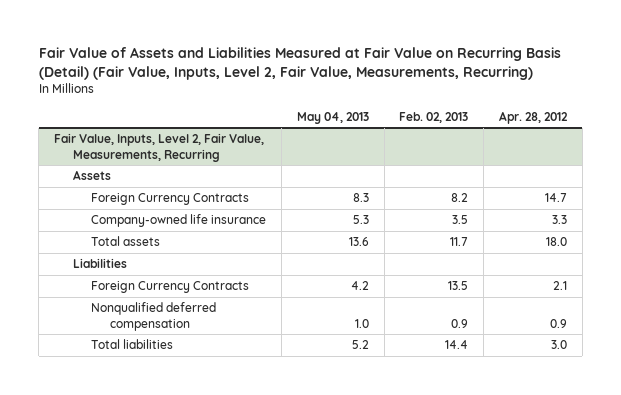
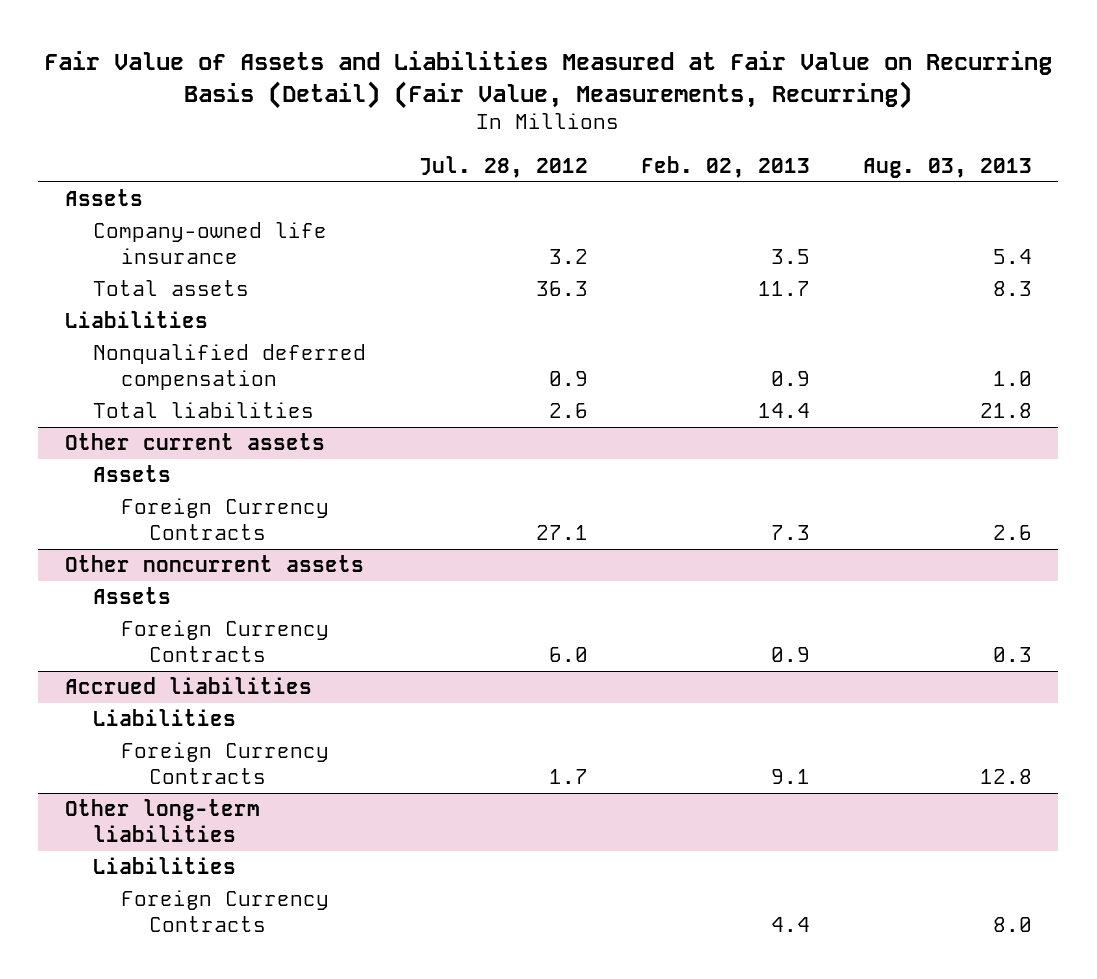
- Fair Value of Assets and Liabilities Measured at Fair Value on Recurring Basis (Detail) (Fair Value, Inputs, Level 2, Fair Value, Measurements, Recurring)
+ Fair Value of Assets and Liabilities Measured at Fair Value on Recurring Basis (Detail) (Fair Value, Measurements, Recurring)
- | May 04, 2013 | Feb. 02, 2013 | Apr. 28, 2012
+ | Jul. 28, 2012 | Feb. 02, 2013 | Aug. 03, 2013
- Fair Value, Inputs, Level 2, Fair Value, Measurements, Recurring
- Foreign Currency Contracts | 8.3 | 8.2 | 14.7
- Foreign Currency Contracts | 4.2 | 13.5 | 2.1
+ Other current assets
+ Assets
+ Foreign Currency Contracts | 27.1 | 7.3 | 2.6
+ Other noncurrent assets
+ Assets
+ Foreign Currency Contracts | 6.0 | 0.9 | 0.3
+ Accrued liabilities
+ Liabilities
+ Foreign Currency Contracts | 1.7 | 9.1 | 12.8
+ Other long-term liabilities
+ Liabilities
+ Foreign Currency Contracts | | 4.4 | 8.0

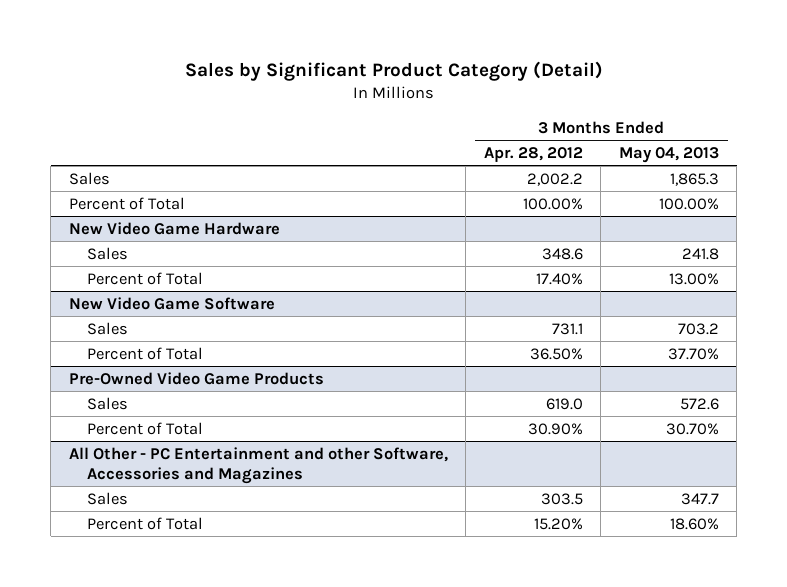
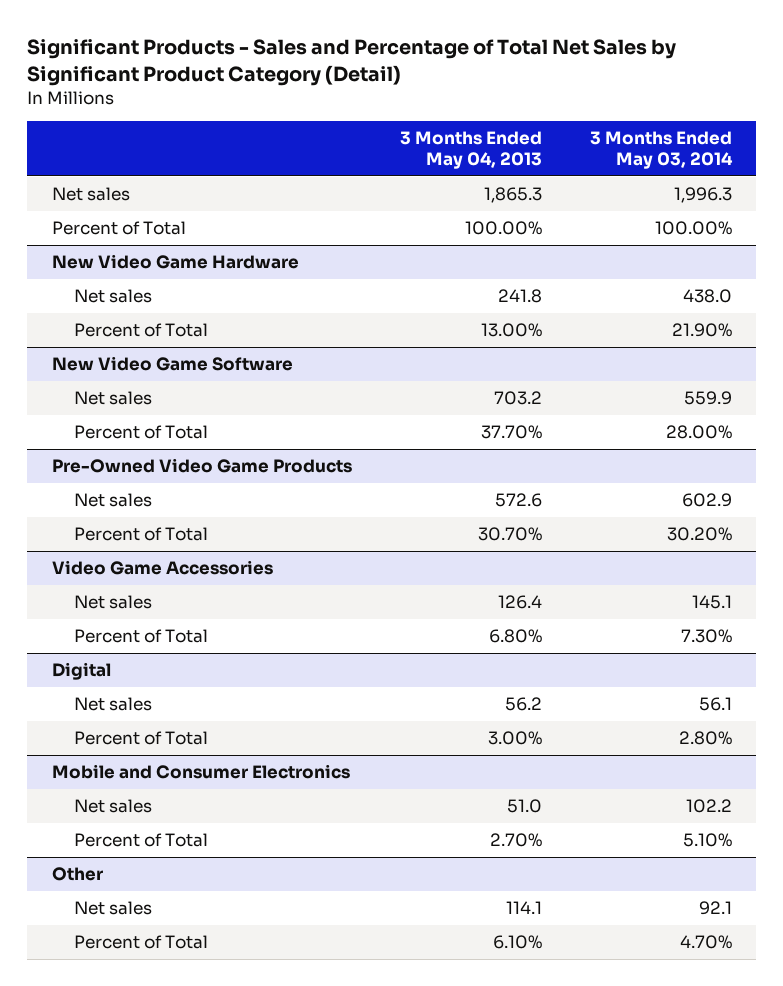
- Sales by Significant Product Category (Detail)
+ Significant Products - Sales and Percentage of Total Net Sales by Significant Product Category (Detail)
- | 3 Months Ended Apr. 28, 2012 | 3 Months Ended May 04, 2013
+ | 3 Months Ended May 04, 2013 | 3 Months Ended May 03, 2014
- Sales | 2,002.2 | 1,865.3
+ Net sales | 1,865.3 | 1,996.3
@ New Video Game Hardware
- Sales | 348.6 | 241.8
+ Net sales | 241.8 | 438.0
@ New Video Game Software
- Sales | 731.1 | 703.2
+ Net sales | 703.2 | 559.9
@ Pre-Owned Video Game Products
- Sales | 619.0 | 572.6
+ Net sales | 572.6 | 602.9
- All Other - PC Entertainment and other Software, Accessories and Magazines
- Sales | 303.5 | 347.7
- Percent of Total | 15.20% | 18.60%
+ Video Game Accessories
+ Net sales | 126.4 | 145.1
+ Percent of Total | 6.80% | 7.30%
+ Digital
+ Net sales | 56.2 | 56.1
+ Percent of Total | 3.00% | 2.80%
+ Mobile and Consumer Electronics
+ Net sales | 51.0 | 102.2
+ Percent of Total | 2.70% | 5.10%
+ Other
+ Net sales | 114.1 | 92.1
+ Percent of Total | 6.10% | 4.70%

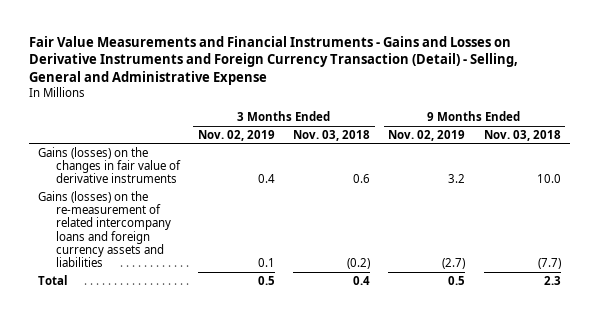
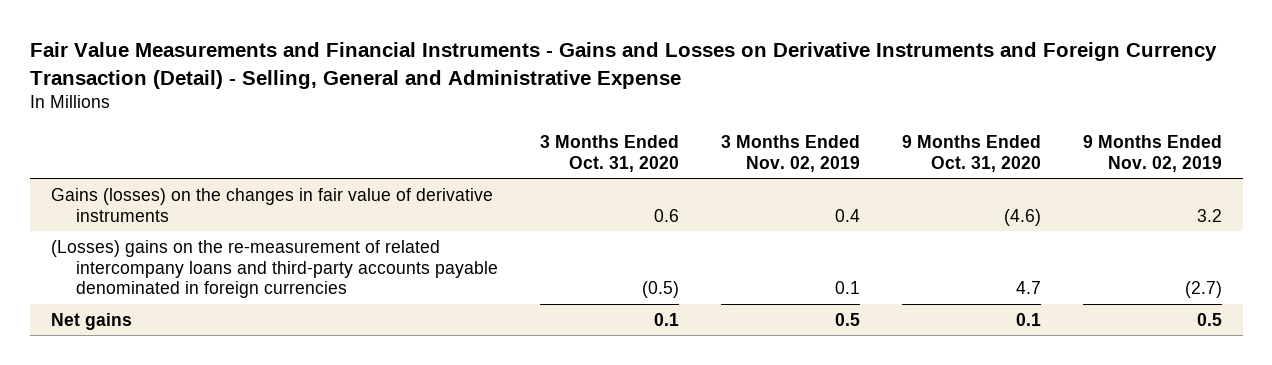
- | 3 Months Ended Nov. 02, 2019 | 3 Months Ended Nov. 03, 2018 | 9 Months Ended Nov. 02, 2019 | 9 Months Ended Nov. 03, 2018
+ | 3 Months Ended Oct. 31, 2020 | 3 Months Ended Nov. 02, 2019 | 9 Months Ended Oct. 31, 2020 | 9 Months Ended Nov. 02, 2019
- Gains (losses) on the re-measurement of related intercompany loans and foreign currency assets and liabilities | 0.1 | (0.2) | (2.7) | (7.7)
- Total | 0.5 | 0.4 | 0.5 | 2.3
+ (Losses) gains on the re-measurement of related intercompany loans and third-party accounts payable denominated in foreign currencies | (0.5) | 0.1 | 4.7 | (2.7)
+ Net gains | 0.1 | 0.5 | 0.1 | 0.5

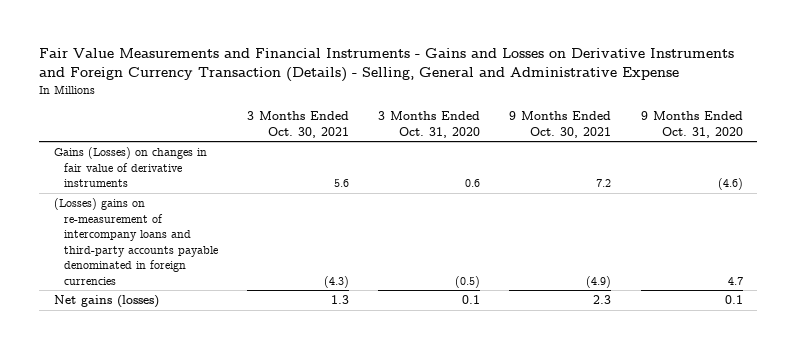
- Fair Value Measurements and Financial Instruments - Gains and Losses on Derivative Instruments and Foreign Currency Transaction (Detail) - Selling, General and Administrative Expense
+ Fair Value Measurements and Financial Instruments - Gains and Losses on Derivative Instruments and Foreign Currency Transaction (Details) - Selling, General and Administrative Expense
- | 3 Months Ended Oct. 31, 2020 | 3 Months Ended Nov. 02, 2019 | 9 Months Ended Oct. 31, 2020 | 9 Months Ended Nov. 02, 2019
+ | 3 Months Ended Oct. 30, 2021 | 3 Months Ended Oct. 31, 2020 | 9 Months Ended Oct. 30, 2021 | 9 Months Ended Oct. 31, 2020
- Gains (losses) on the changes in fair value of derivative instruments | 0.6 | 0.4 | (4.6) | 3.2
- (Losses) gains on the re-measurement of related intercompany loans and third-party accounts payable denominated in foreign currencies | (0.5) | 0.1 | 4.7 | (2.7)
- Net gains | 0.1 | 0.5 | 0.1 | 0.5
+ Gains (Losses) on changes in fair value of derivative instruments | 5.6 | 0.6 | 7.2 | (4.6)
+ (Losses) gains on re-measurement of intercompany loans and third-party accounts payable denominated in foreign currencies | (4.3) | (0.5) | (4.9) | 4.7
+ Net gains (losses) | 1.3 | 0.1 | 2.3 | 0.1

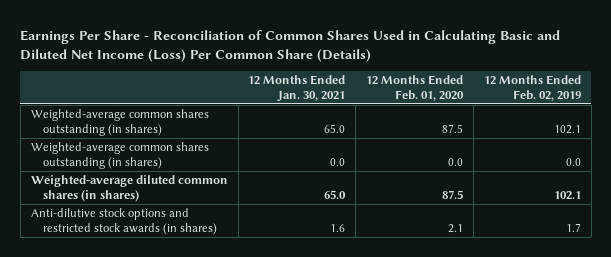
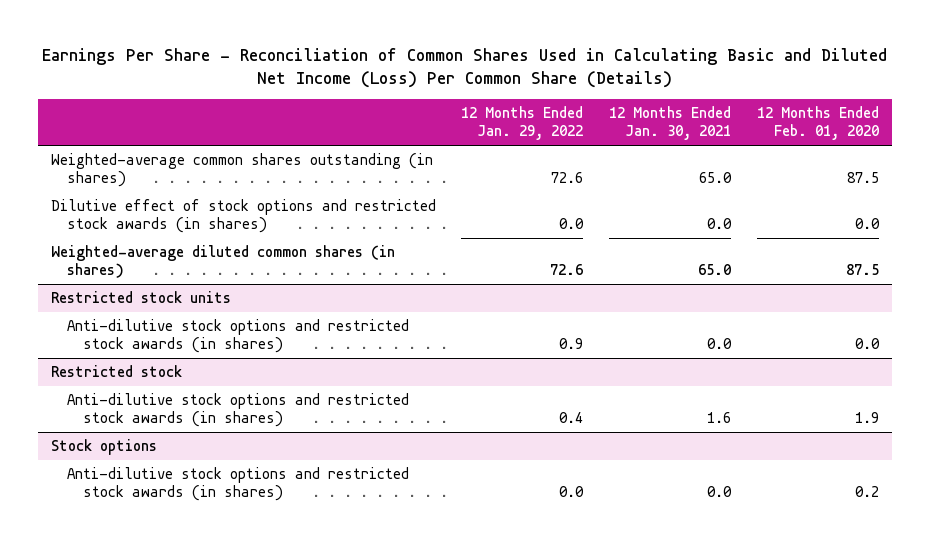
- | 12 Months Ended Jan. 30, 2021 | 12 Months Ended Feb. 01, 2020 | 12 Months Ended Feb. 02, 2019
+ | 12 Months Ended Jan. 29, 2022 | 12 Months Ended Jan. 30, 2021 | 12 Months Ended Feb. 01, 2020
- Weighted-average common shares outstanding (in shares) | 0.0 | 0.0 | 0.0
+ Dilutive effect of stock options and restricted stock awards (in shares) | 0.0 | 0.0 | 0.0
- Anti-dilutive stock options and restricted stock awards (in shares) | 1.6 | 2.1 | 1.7
+ Restricted stock units
+ Anti-dilutive stock options and restricted stock awards (in shares) | 0.9 | 0.0 | 0.0
+ Restricted stock
+ Anti-dilutive stock options and restricted stock awards (in shares) | 0.4 | 1.6 | 1.9
+ Stock options
+ Anti-dilutive stock options and restricted stock awards (in shares) | 0.0 | 0.0 | 0.2

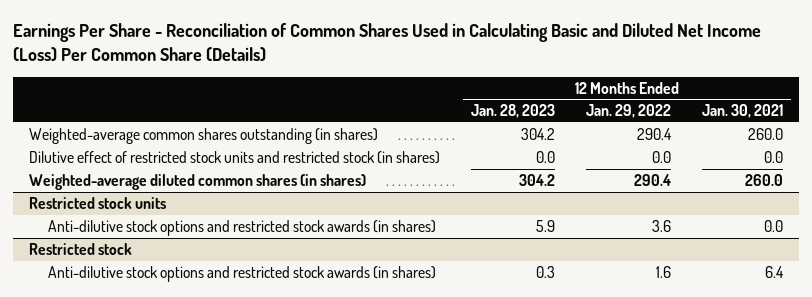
- | 12 Months Ended Jan. 29, 2022 | 12 Months Ended Jan. 30, 2021 | 12 Months Ended Feb. 01, 2020
+ | 12 Months Ended Jan. 28, 2023 | 12 Months Ended Jan. 29, 2022 | 12 Months Ended Jan. 30, 2021
- Weighted-average common shares outstanding (in shares) | 72.6 | 65.0 | 87.5
- Dilutive effect of stock options and restricted stock awards (in shares) | 0.0 | 0.0 | 0.0
- Weighted-average diluted common shares (in shares) | 72.6 | 65.0 | 87.5
+ Weighted-average common shares outstanding (in shares) | 304.2 | 290.4 | 260.0
+ Dilutive effect of restricted stock units and restricted stock (in shares) | 0.0 | 0.0 | 0.0
+ Weighted-average diluted common shares (in shares) | 304.2 | 290.4 | 260.0
@ Restricted stock units
- Anti-dilutive stock options and restricted stock awards (in shares) | 0.9 | 0.0 | 0.0
+ Anti-dilutive stock options and restricted stock awards (in shares) | 5.9 | 3.6 | 0.0
@ Restricted stock
- Anti-dilutive stock options and restricted stock awards (in shares) | 0.4 | 1.6 | 1.9
- Stock options
- Anti-dilutive stock options and restricted stock awards (in shares) | 0.0 | 0.0 | 0.2
@ Restricted stock
+ Anti-dilutive stock options and restricted stock awards (in shares) | 0.3 | 1.6 | 6.4

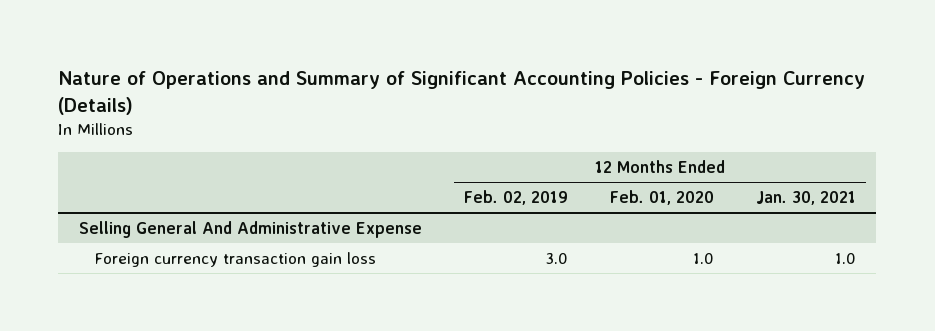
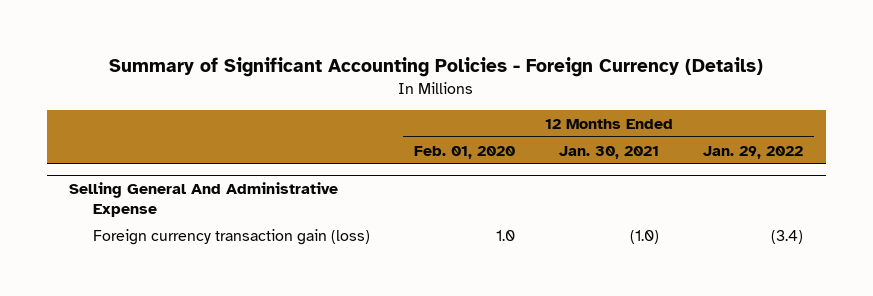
- Nature of Operations and Summary of Significant Accounting Policies - Foreign Currency (Details)
+ Summary of Significant Accounting Policies - Foreign Currency (Details)
- | 12 Months Ended Feb. 02, 2019 | 12 Months Ended Feb. 01, 2020 | 12 Months Ended Jan. 30, 2021
+ | 12 Months Ended Feb. 01, 2020 | 12 Months Ended Jan. 30, 2021 | 12 Months Ended Jan. 29, 2022
@ Selling General And Administrative Expense
- Foreign currency transaction gain loss | 3.0 | 1.0 | 1.0
+ Foreign currency transaction gain (loss) | 1.0 | (1.0) | (3.4)

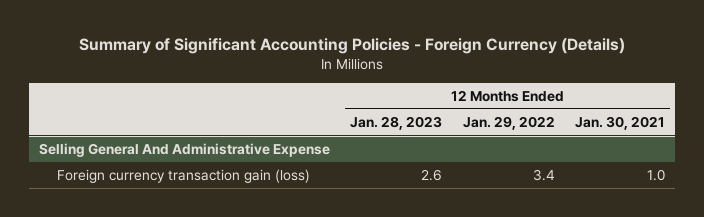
- | 12 Months Ended Feb. 01, 2020 | 12 Months Ended Jan. 30, 2021 | 12 Months Ended Jan. 29, 2022
+ | 12 Months Ended Jan. 28, 2023 | 12 Months Ended Jan. 29, 2022 | 12 Months Ended Jan. 30, 2021
@ Selling General And Administrative Expense
- Foreign currency transaction gain (loss) | 1.0 | (1.0) | (3.4)
+ Foreign currency transaction gain (loss) | 2.6 | 3.4 | 1.0

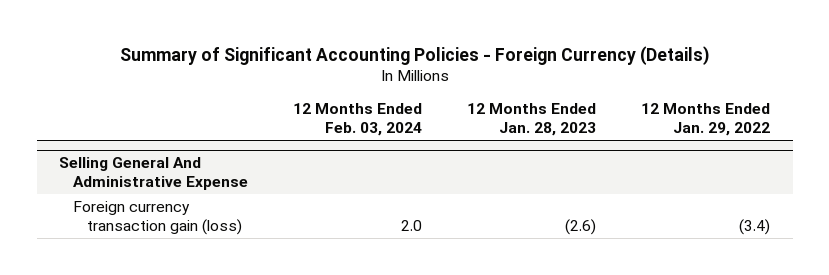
- | 12 Months Ended Jan. 28, 2023 | 12 Months Ended Jan. 29, 2022 | 12 Months Ended Jan. 30, 2021
+ | 12 Months Ended Feb. 03, 2024 | 12 Months Ended Jan. 28, 2023 | 12 Months Ended Jan. 29, 2022
@ Selling General And Administrative Expense
- Foreign currency transaction gain (loss) | 2.6 | 3.4 | 1.0
+ Foreign currency transaction gain (loss) | 2.0 | (2.6) | (3.4)

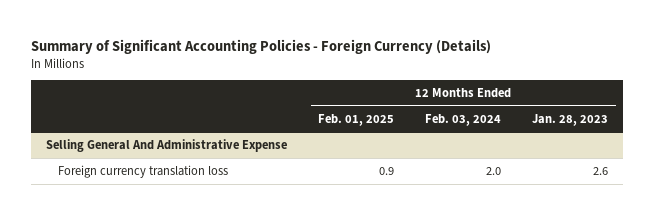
- | 12 Months Ended Feb. 03, 2024 | 12 Months Ended Jan. 28, 2023 | 12 Months Ended Jan. 29, 2022
+ | 12 Months Ended Feb. 01, 2025 | 12 Months Ended Feb. 03, 2024 | 12 Months Ended Jan. 28, 2023
@ Selling General And Administrative Expense
- Foreign currency transaction gain (loss) | 2.0 | (2.6) | (3.4)
+ Foreign currency translation loss | 0.9 | 2.0 | 2.6

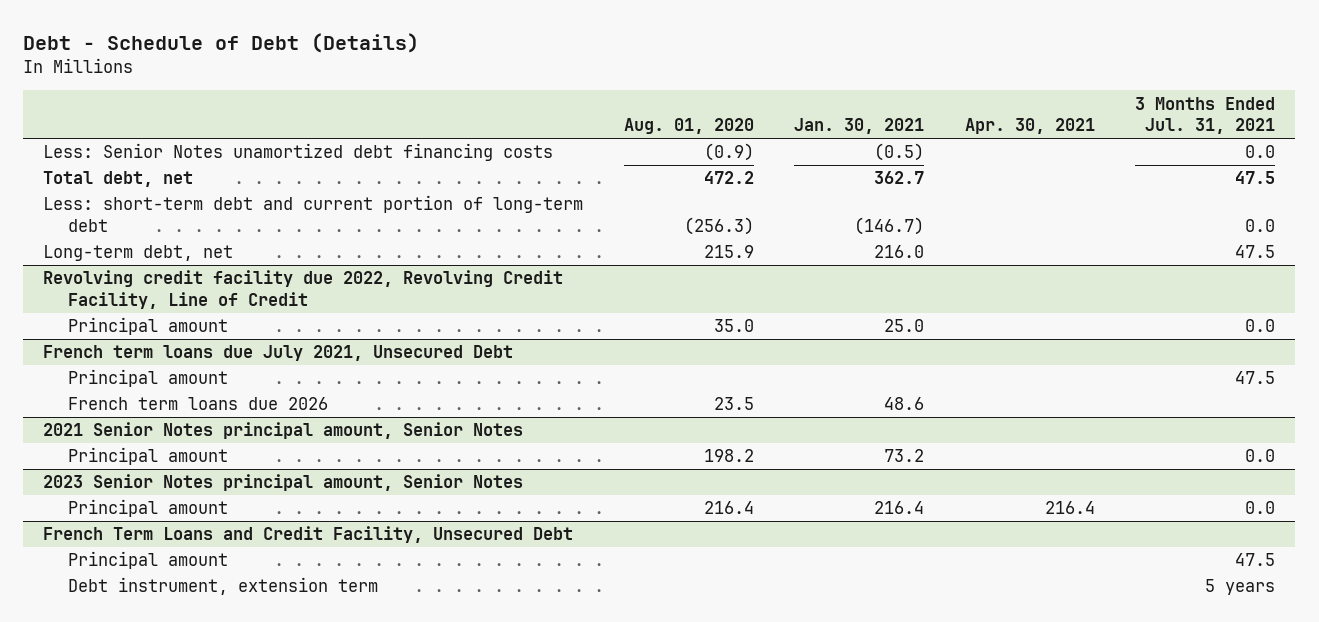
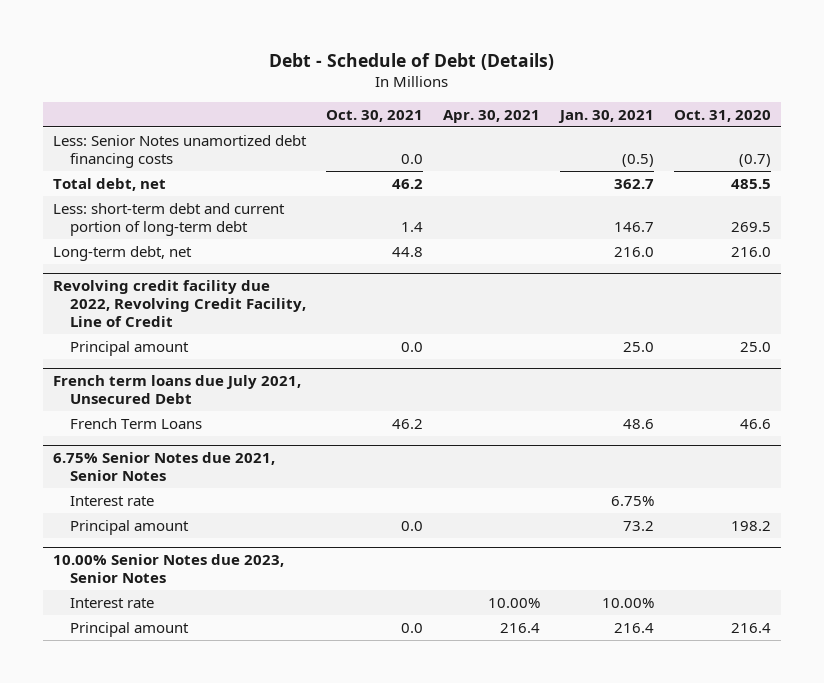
- | Aug. 01, 2020 | Jan. 30, 2021 | Apr. 30, 2021 | 3 Months Ended Jul. 31, 2021
+ | Oct. 30, 2021 | Apr. 30, 2021 | Jan. 30, 2021 | Oct. 31, 2020
- Less: short-term debt and current portion of long-term debt | (256.3) | (146.7) | | 0.0
+ Less: short-term debt and current portion of long-term debt | 1.4 | | 146.7 | 269.5
@ French term loans due July 2021, Unsecured Debt
- Principal amount | | | | 47.5
- French term loans due 2026 | 23.5 | 48.6 | |
- 2021 Senior Notes principal amount, Senior Notes
@ French term loans due July 2021, Unsecured Debt
+ French Term Loans | 46.2 | | 48.6 | 46.6
+ 6.75% Senior Notes due 2021, Senior Notes
+ Interest rate | | | 6.75% |
- 2023 Senior Notes principal amount, Senior Notes
+ 10.00% Senior Notes due 2023, Senior Notes
+ Interest rate | | 10.00% | 10.00% |
- French Term Loans and Credit Facility, Unsecured Debt
- Principal amount | | | | 47.5
- Debt instrument, extension term | | | | 5 years

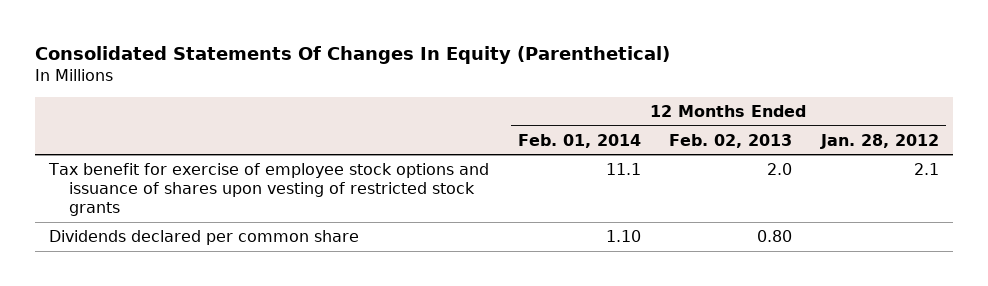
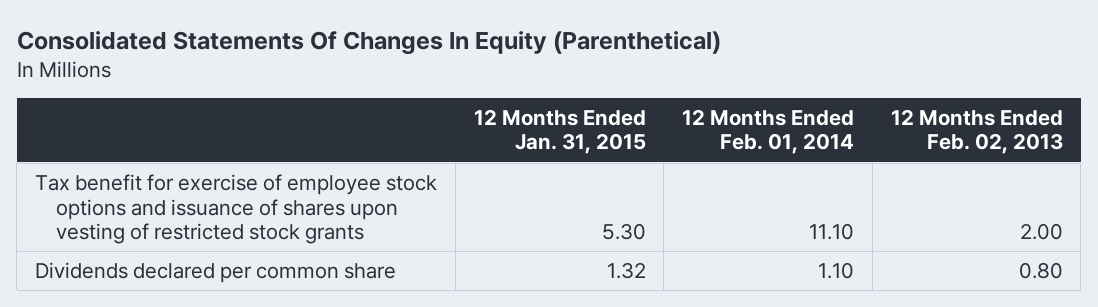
- | 12 Months Ended Feb. 01, 2014 | 12 Months Ended Feb. 02, 2013 | 12 Months Ended Jan. 28, 2012
+ | 12 Months Ended Jan. 31, 2015 | 12 Months Ended Feb. 01, 2014 | 12 Months Ended Feb. 02, 2013
- Tax benefit for exercise of employee stock options and issuance of shares upon vesting of restricted stock grants | 11.1 | 2.0 | 2.1
+ Tax benefit for exercise of employee stock options and issuance of shares upon vesting of restricted stock grants | 5.30 | 11.10 | 2.00

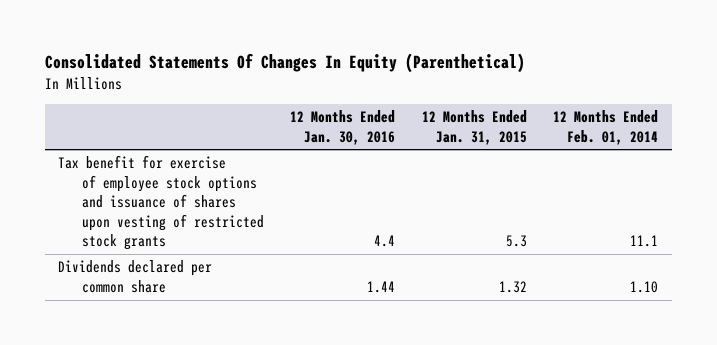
- | 12 Months Ended Jan. 31, 2015 | 12 Months Ended Feb. 01, 2014 | 12 Months Ended Feb. 02, 2013
+ | 12 Months Ended Jan. 30, 2016 | 12 Months Ended Jan. 31, 2015 | 12 Months Ended Feb. 01, 2014
- Tax benefit for exercise of employee stock options and issuance of shares upon vesting of restricted stock grants | 5.30 | 11.10 | 2.00
+ Tax benefit for exercise of employee stock options and issuance of shares upon vesting of restricted stock grants | 4.4 | 5.3 | 11.1

